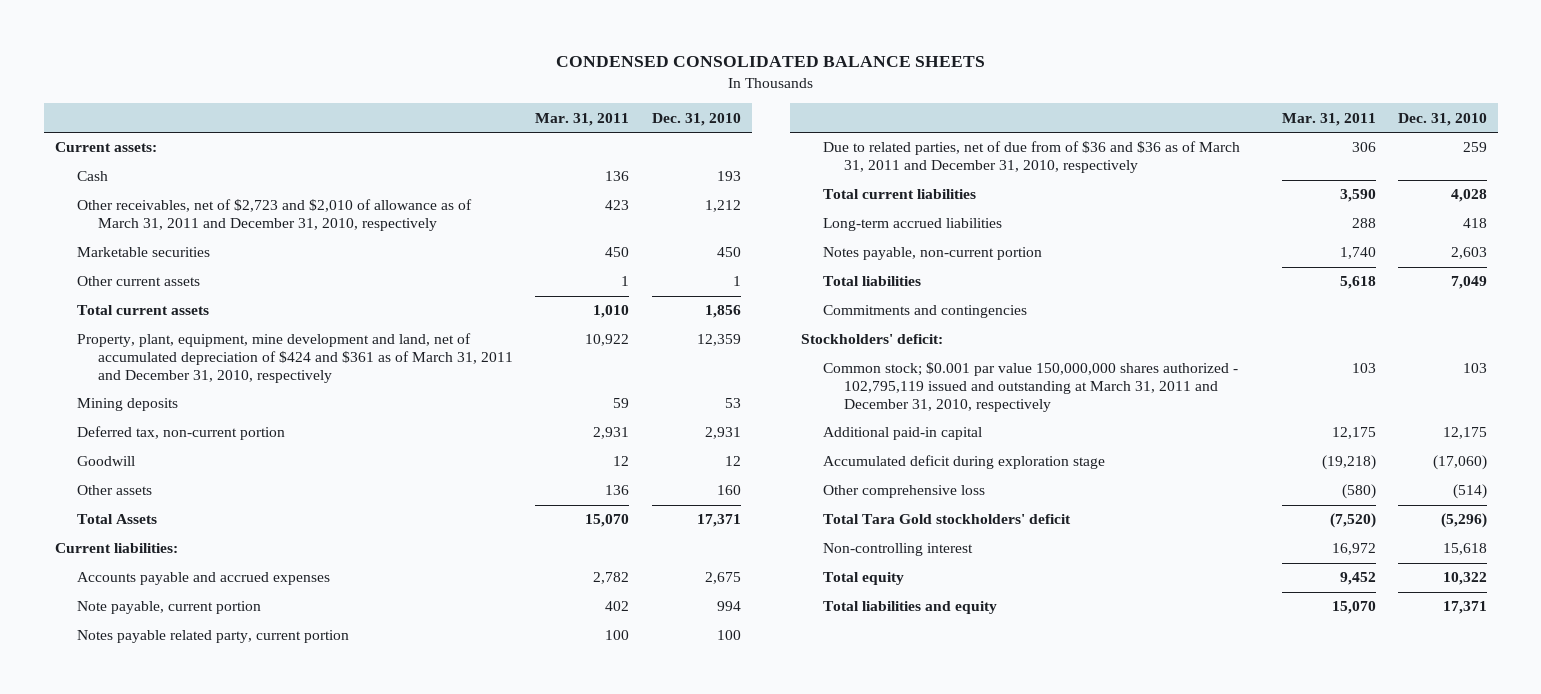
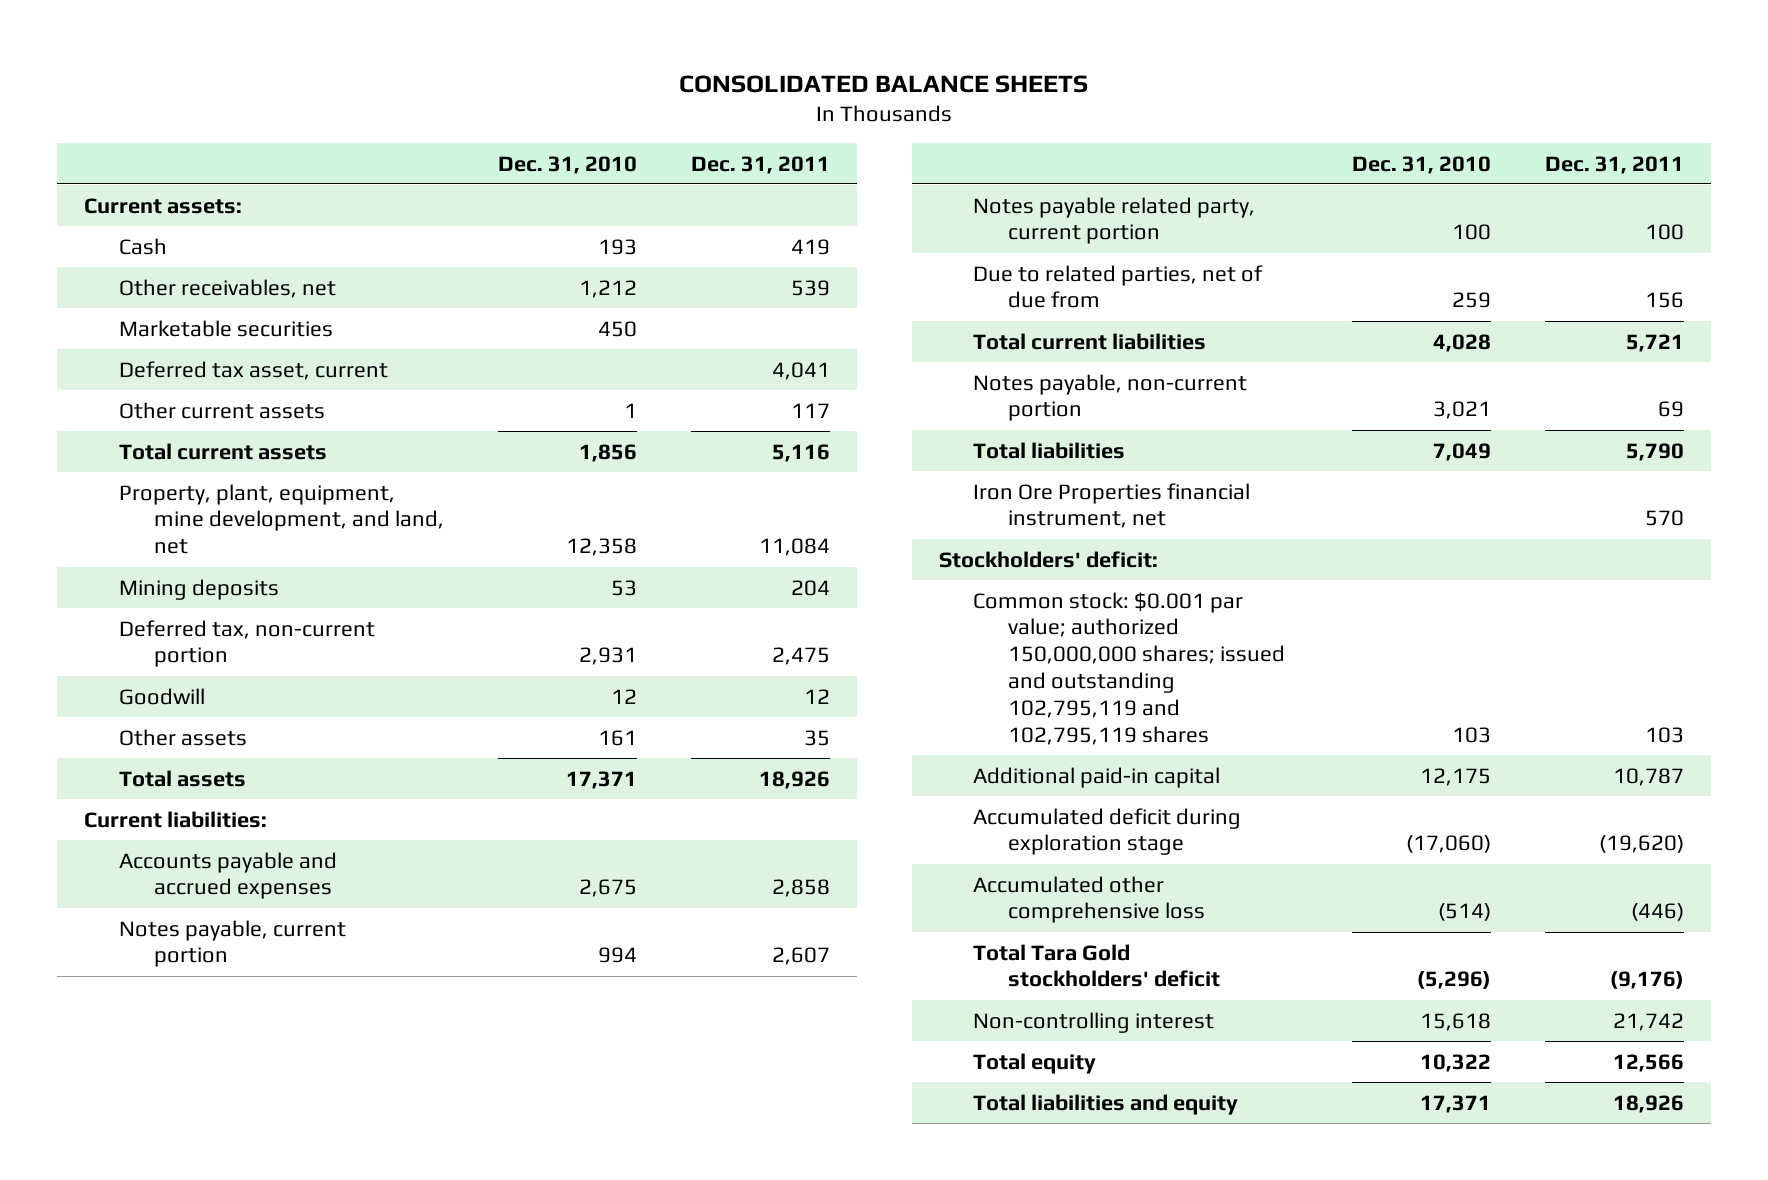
- CONDENSED CONSOLIDATED BALANCE SHEETS
+ CONSOLIDATED BALANCE SHEETS
- | Mar. 31, 2011 | Dec. 31, 2010
+ | Dec. 31, 2010 | Dec. 31, 2011
- Other receivables, net of $2,723 and $2,010 of allowance as of March 31, 2011 and December 31, 2010, respectively | 423 | 1,212
+ Other receivables, net | 1,212 | 539
+ Deferred tax asset, current | | 4,041
- Property, plant, equipment, mine development and land, net of accumulated depreciation of $424 and $361 as of March 31, 2011 and December 31, 2010, respectively | 10,922 | 12,359
+ Property, plant, equipment, mine development, and land, net | 12,358 | 11,084
- Other assets | 136 | 160
- Total Assets | 15,070 | 17,371
+ Other assets | 161 | 35
+ Total assets | 17,371 | 18,926
- Note payable, current portion | 402 | 994
+ Notes payable, current portion | 994 | 2,607
- Due to related parties, net of due from of $36 and $36 as of March 31, 2011 and December 31, 2010, respectively | 306 | 259
+ Due to related parties, net of due from | 259 | 156
- Long-term accrued liabilities | 288 | 418
- Notes payable, non-current portion | 1,740 | 2,603
+ Notes payable, non-current portion | 3,021 | 69
- Commitments and contingencies
+ Iron Ore Properties financial instrument, net | | 570
- Common stock; $0.001 par value 150,000,000 shares authorized - 102,795,119 issued and outstanding at March 31, 2011 and December 31, 2010, respectively | 103 | 103
+ Common stock: $0.001 par value; authorized 150,000,000 shares; issued and outstanding 102,795,119 and 102,795,119 shares | 103 | 103
- Other comprehensive loss | (580) | (514)
+ Accumulated other comprehensive loss | (514) | (446)

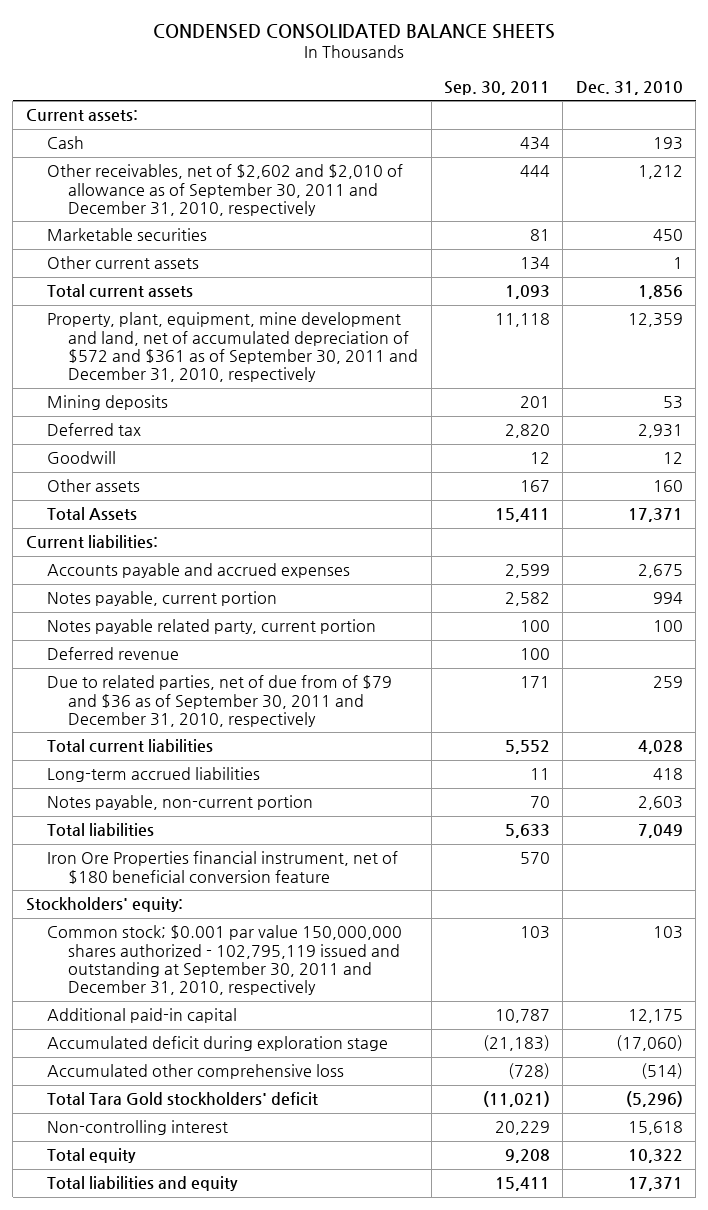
- CONSOLIDATED BALANCE SHEETS
+ CONDENSED CONSOLIDATED BALANCE SHEETS
- | Dec. 31, 2010 | Dec. 31, 2011
+ | Sep. 30, 2011 | Dec. 31, 2010
- Other receivables, net | 1,212 | 539
+ Other receivables, net of $2,602 and $2,010 of allowance as of September 30, 2011 and December 31, 2010, respectively | 444 | 1,212
- Deferred tax asset, current | | 4,041
- Property, plant, equipment, mine development, and land, net | 12,358 | 11,084
+ Property, plant, equipment, mine development and land, net of accumulated depreciation of $572 and $361 as of September 30, 2011 and December 31, 2010, respectively | 11,118 | 12,359
- Deferred tax, non-current portion | 2,931 | 2,475
+ Deferred tax | 2,820 | 2,931
- Other assets | 161 | 35
- Total assets | 17,371 | 18,926
+ Other assets | 167 | 160
+ Total Assets | 15,411 | 17,371
- Due to related parties, net of due from | 259 | 156
+ Deferred revenue | 100 |
+ Due to related parties, net of due from of $79 and $36 as of September 30, 2011 and December 31, 2010, respectively | 171 | 259
- Notes payable, non-current portion | 3,021 | 69
+ Long-term accrued liabilities | 11 | 418
+ Notes payable, non-current portion | 70 | 2,603
- Iron Ore Properties financial instrument, net | | 570
- Stockholders' deficit:
- Common stock: $0.001 par value; authorized 150,000,000 shares; issued and outstanding 102,795,119 and 102,795,119 shares | 103 | 103
+ Iron Ore Properties financial instrument, net of $180 beneficial conversion feature | 570 |
+ Stockholders' equity:
+ Common stock; $0.001 par value 150,000,000 shares authorized - 102,795,119 issued and outstanding at September 30, 2011 and December 31, 2010, respectively | 103 | 103

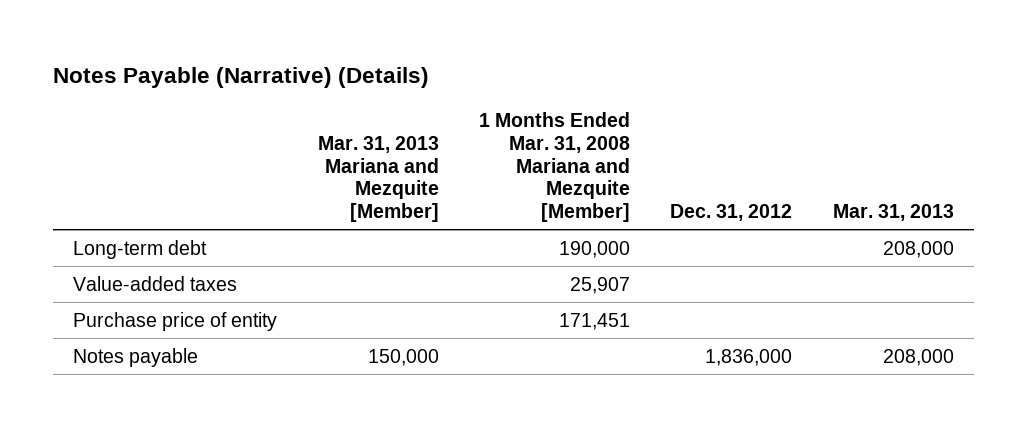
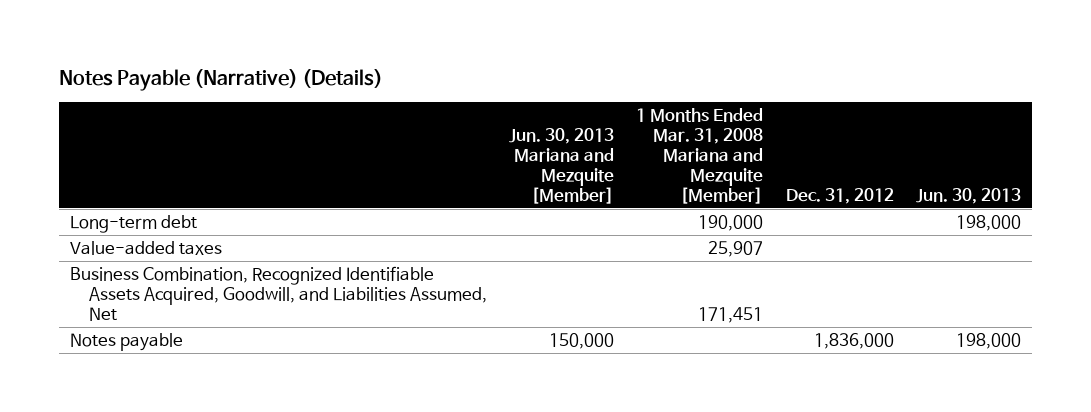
- | Mar. 31, 2013 Mariana and Mezquite [Member] | 1 Months Ended Mar. 31, 2008 Mariana and Mezquite [Member] | Dec. 31, 2012 | Mar. 31, 2013
+ | Jun. 30, 2013 Mariana and Mezquite [Member] | 1 Months Ended Mar. 31, 2008 Mariana and Mezquite [Member] | Dec. 31, 2012 | Jun. 30, 2013
- Purchase price of entity | | 171,451 | |
+ Business Combination, Recognized Identifiable Assets Acquired, Goodwill, and Liabilities Assumed, Net | | 171,451 | |

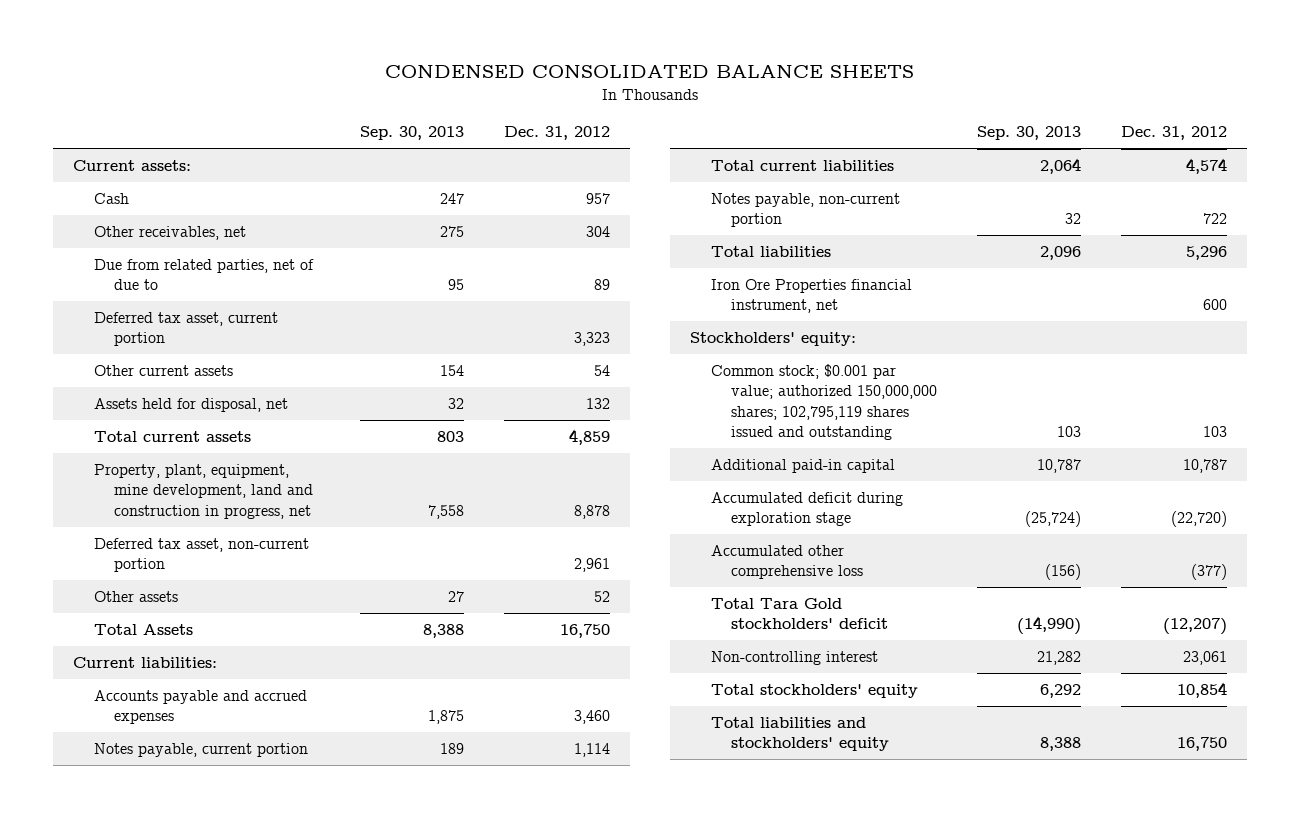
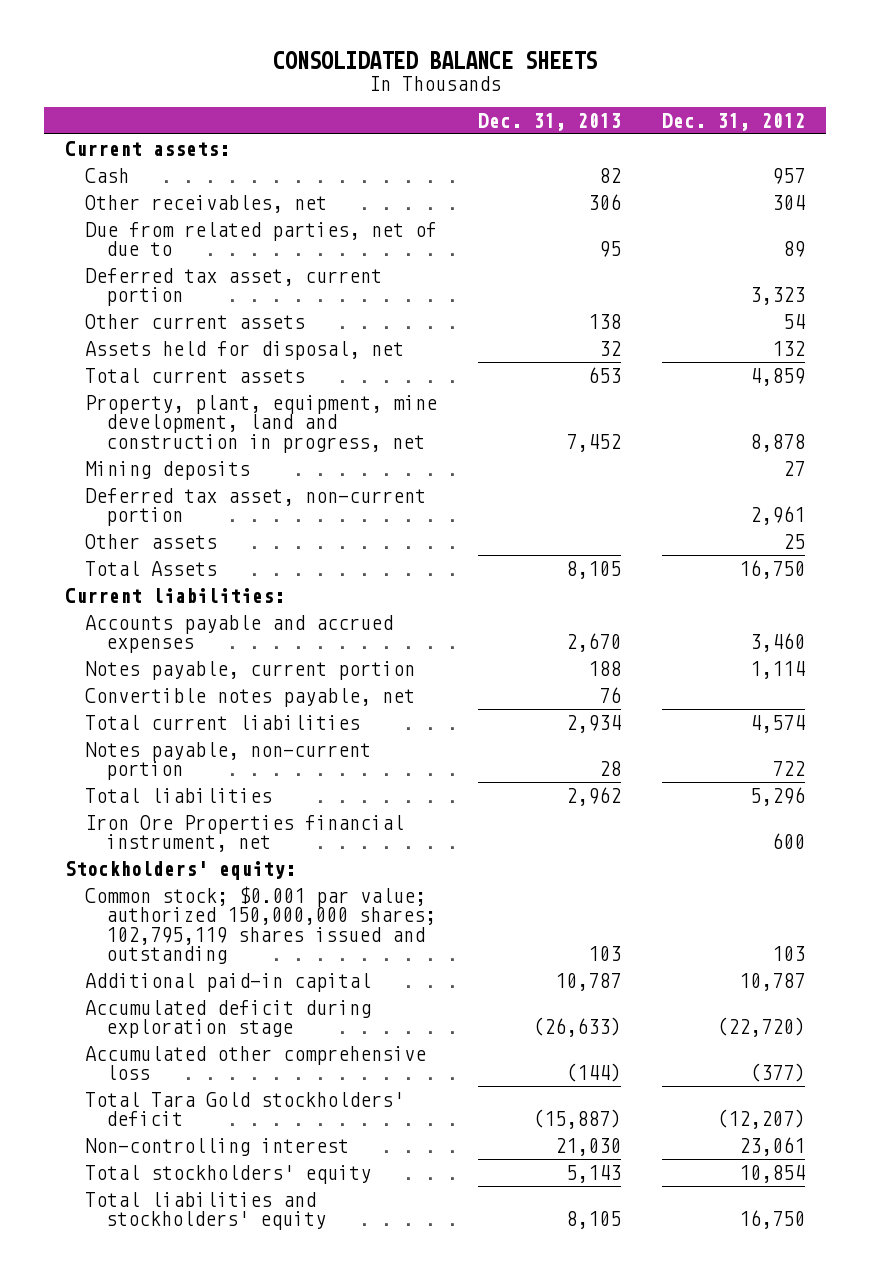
- CONDENSED CONSOLIDATED BALANCE SHEETS
+ CONSOLIDATED BALANCE SHEETS
- | Sep. 30, 2013 | Dec. 31, 2012
+ | Dec. 31, 2013 | Dec. 31, 2012
+ Mining deposits | | 27
- Other assets | 27 | 52
+ Other assets | | 25
+ Convertible notes payable, net | 76 |

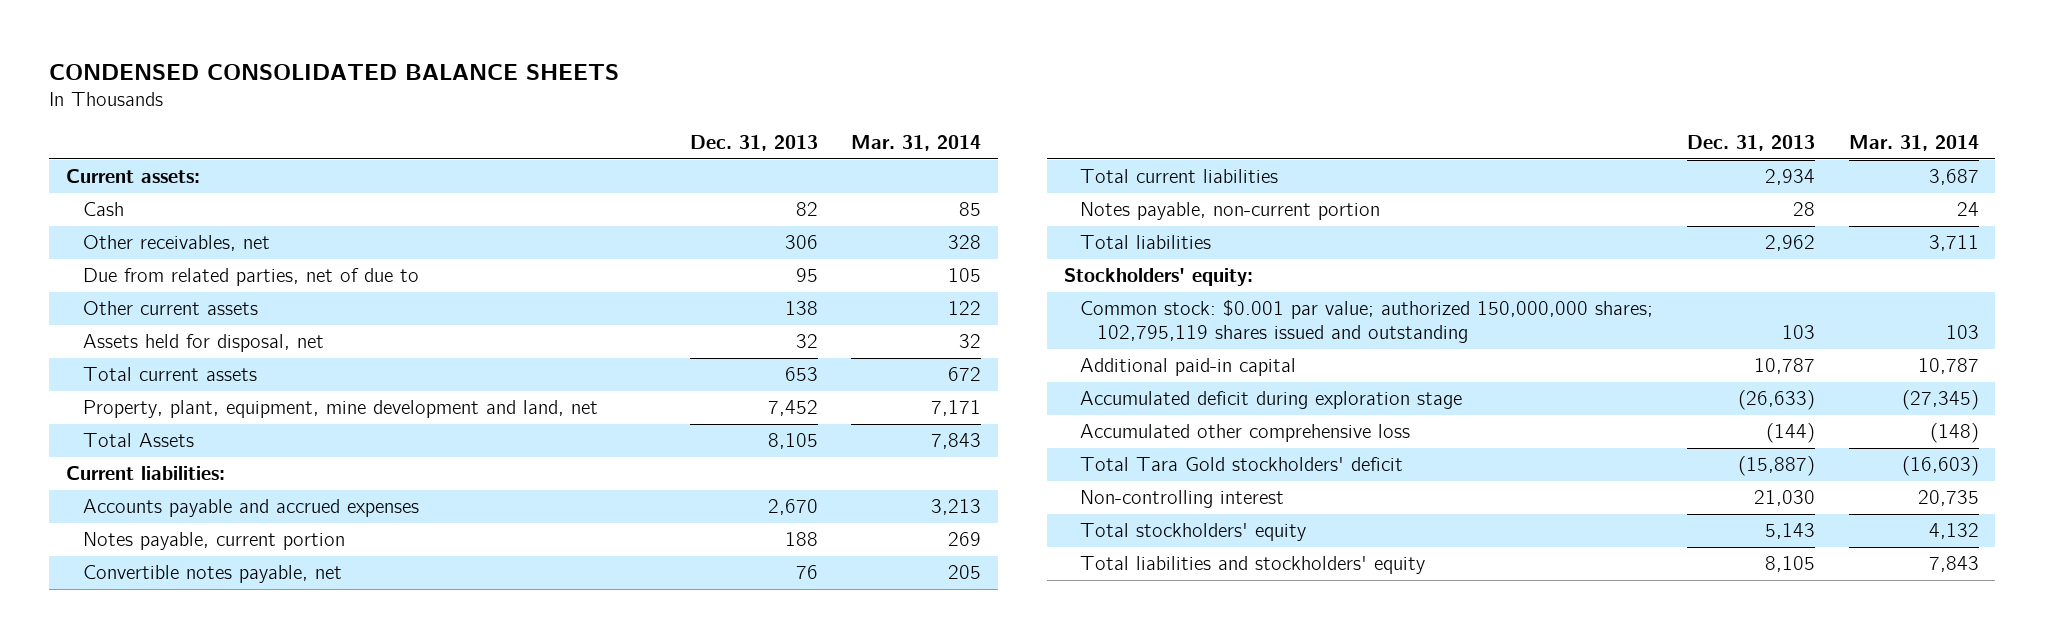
- CONSOLIDATED BALANCE SHEETS
+ CONDENSED CONSOLIDATED BALANCE SHEETS
- | Dec. 31, 2013 | Dec. 31, 2012
+ | Dec. 31, 2013 | Mar. 31, 2014
- Deferred tax asset, current portion | | 3,323
- Property, plant, equipment, mine development, land and construction in progress, net | 7,452 | 8,878
- Mining deposits | | 27
- Deferred tax asset, non-current portion | | 2,961
- Other assets | | 25
+ Property, plant, equipment, mine development and land, net | 7,452 | 7,171
- Iron Ore Properties financial instrument, net | | 600
- Common stock; $0.001 par value; authorized 150,000,000 shares; 102,795,119 shares issued and outstanding | 103 | 103
+ Common stock: $0.001 par value; authorized 150,000,000 shares; 102,795,119 shares issued and outstanding | 103 | 103

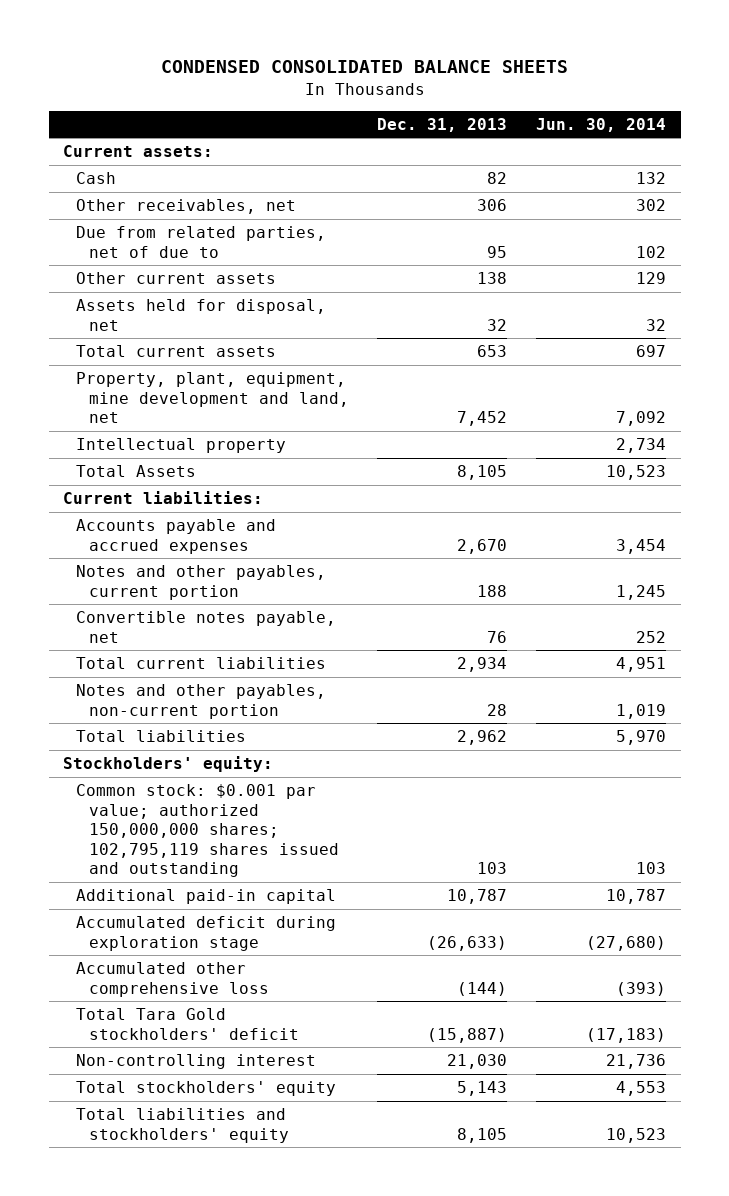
- | Dec. 31, 2013 | Mar. 31, 2014
+ | Dec. 31, 2013 | Jun. 30, 2014
+ Intellectual property | | 2,734
- Notes payable, current portion | 188 | 269
+ Notes and other payables, current portion | 188 | 1,245
- Notes payable, non-current portion | 28 | 24
+ Notes and other payables, non-current portion | 28 | 1,019

